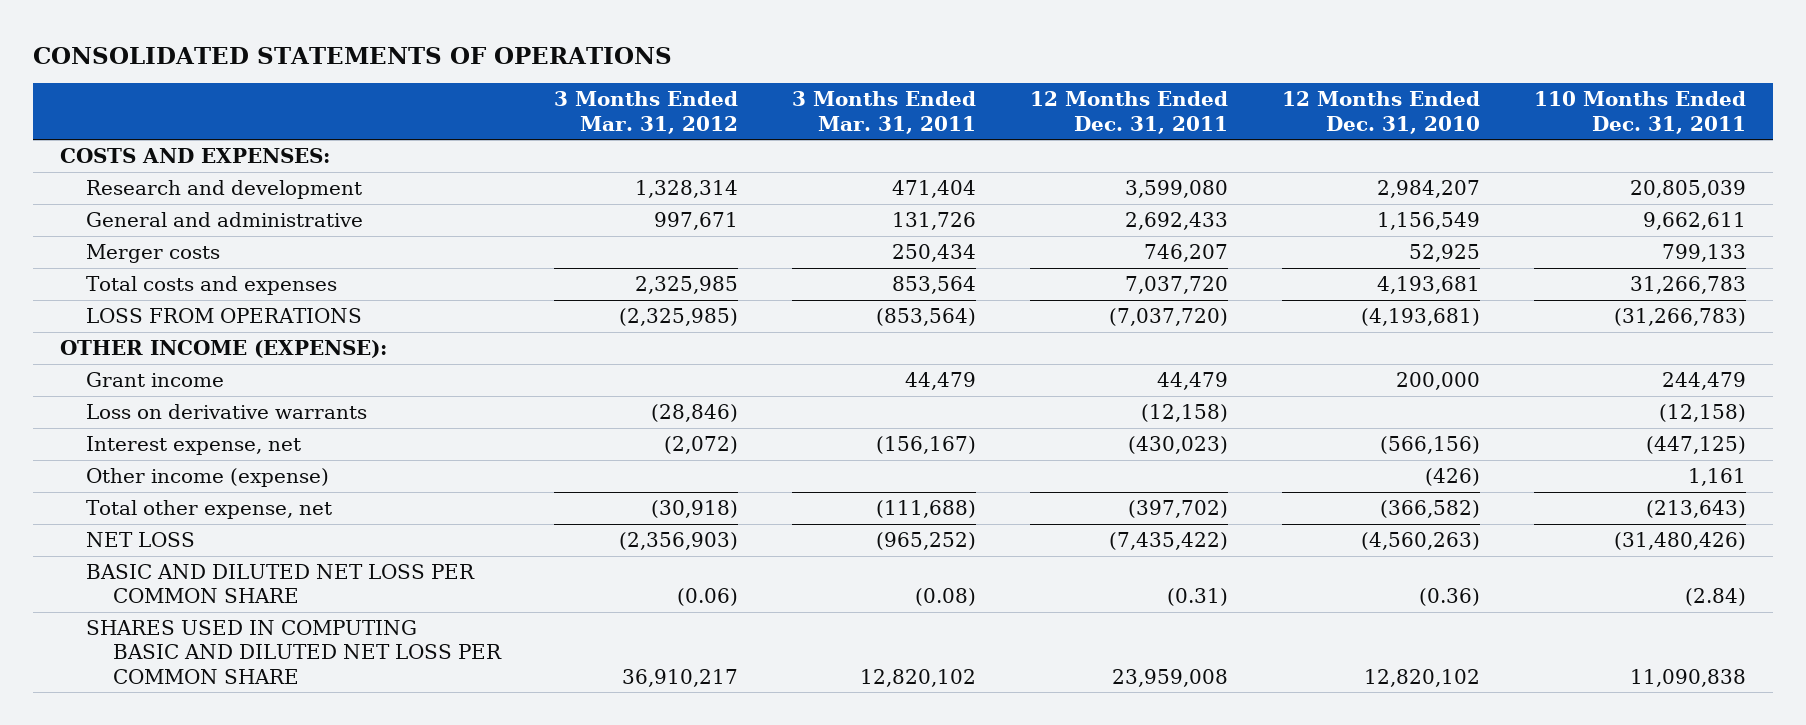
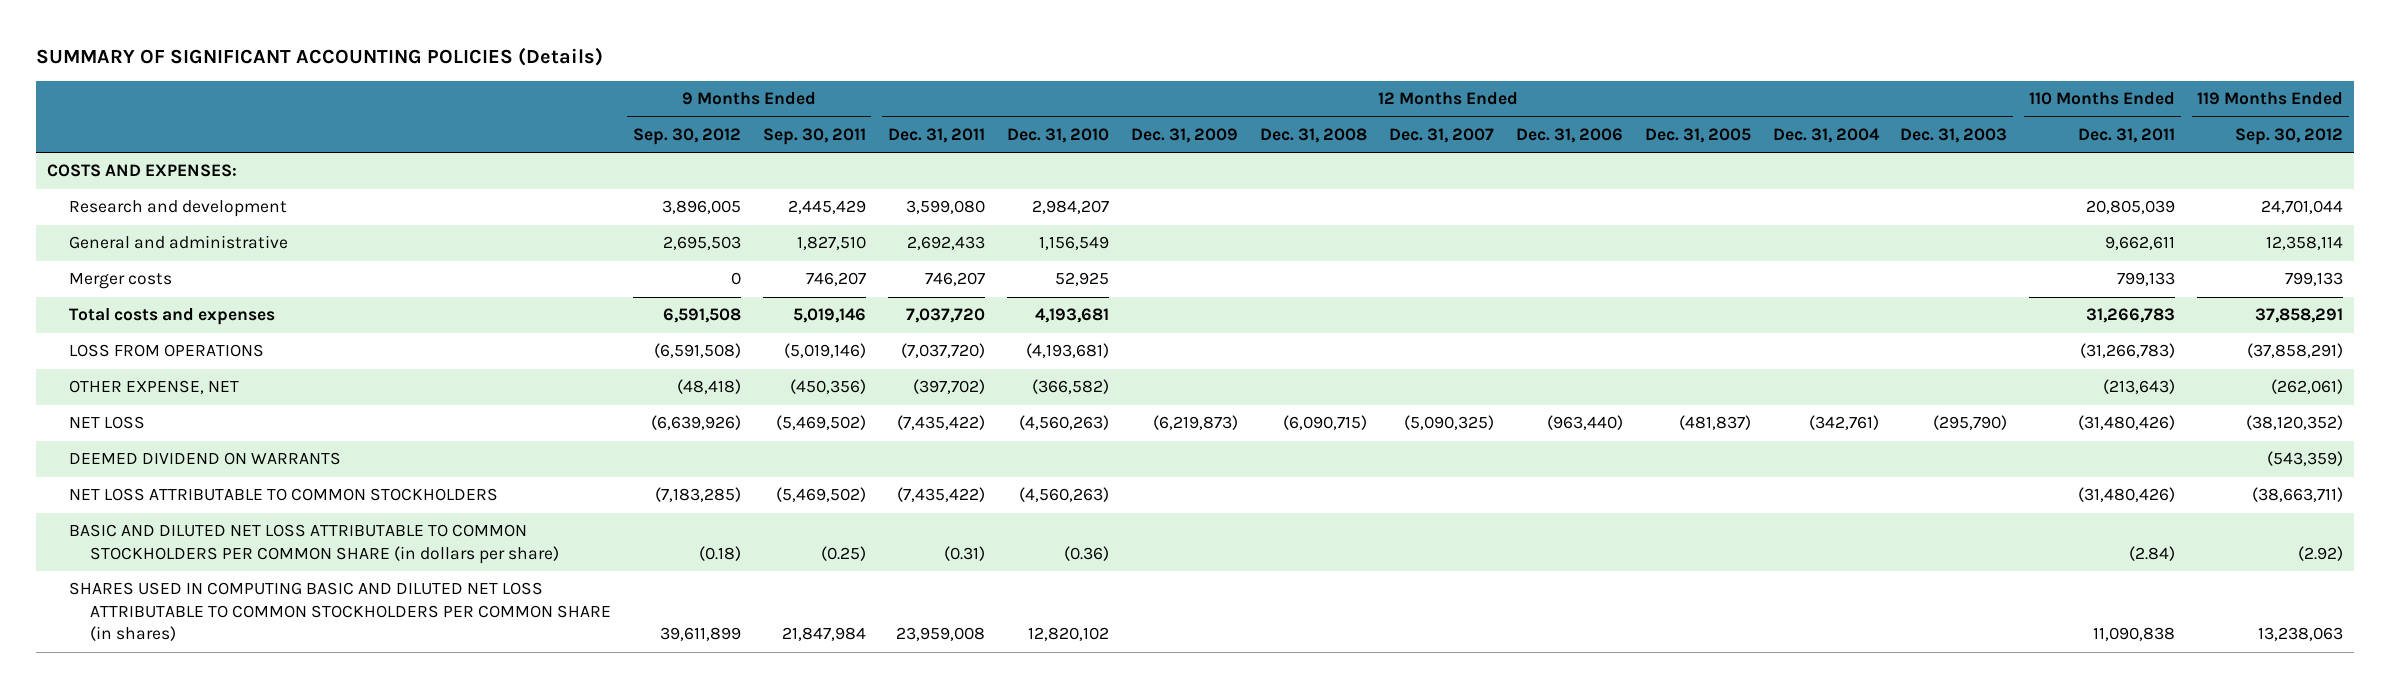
- CONSOLIDATED STATEMENTS OF OPERATIONS
+ SUMMARY OF SIGNIFICANT ACCOUNTING POLICIES (Details)
- | 3 Months Ended Mar. 31, 2012 | 3 Months Ended Mar. 31, 2011 | 12 Months Ended Dec. 31, 2011 | 12 Months Ended Dec. 31, 2010 | 110 Months Ended Dec. 31, 2011
+ | 9 Months Ended Sep. 30, 2012 | 9 Months Ended Sep. 30, 2011 | 12 Months Ended Dec. 31, 2011 | 12 Months Ended Dec. 31, 2010 | 12 Months Ended Dec. 31, 2009 | 12 Months Ended Dec. 31, 2008 | 12 Months Ended Dec. 31, 2007 | 12 Months Ended Dec. 31, 2006 | 12 Months Ended Dec. 31, 2005 | 12 Months Ended Dec. 31, 2004 | 12 Months Ended Dec. 31, 2003 | 110 Months Ended Dec. 31, 2011 | 119 Months Ended Sep. 30, 2012
- OTHER INCOME (EXPENSE):
- Grant income | | 44,479 | 44,479 | 200,000 | 244,479
- Loss on derivative warrants | (28,846) | | (12,158) | | (12,158)
- Interest expense, net | (2,072) | (156,167) | (430,023) | (566,156) | (447,125)
- Other income (expense) | | | | (426) | 1,161
- Total other expense, net | (30,918) | (111,688) | (397,702) | (366,582) | (213,643)
+ OTHER EXPENSE, NET | (48,418) | (450,356) | (397,702) | (366,582) | | | | | | | | (213,643) | (262,061)
- BASIC AND DILUTED NET LOSS PER COMMON SHARE | (0.06) | (0.08) | (0.31) | (0.36) | (2.84)
- SHARES USED IN COMPUTING BASIC AND DILUTED NET LOSS PER COMMON SHARE | 36,910,217 | 12,820,102 | 23,959,008 | 12,820,102 | 11,090,838
+ DEEMED DIVIDEND ON WARRANTS | | | | | | | | | | | | | (543,359)
+ NET LOSS ATTRIBUTABLE TO COMMON STOCKHOLDERS | (7,183,285) | (5,469,502) | (7,435,422) | (4,560,263) | | | | | | | | (31,480,426) | (38,663,711)
+ BASIC AND DILUTED NET LOSS ATTRIBUTABLE TO COMMON STOCKHOLDERS PER COMMON SHARE (in dollars per share) | (0.18) | (0.25) | (0.31) | (0.36) | | | | | | | | (2.84) | (2.92)
+ SHARES USED IN COMPUTING BASIC AND DILUTED NET LOSS ATTRIBUTABLE TO COMMON STOCKHOLDERS PER COMMON SHARE (in shares) | 39,611,899 | 21,847,984 | 23,959,008 | 12,820,102 | | | | | | | | 11,090,838 | 13,238,063

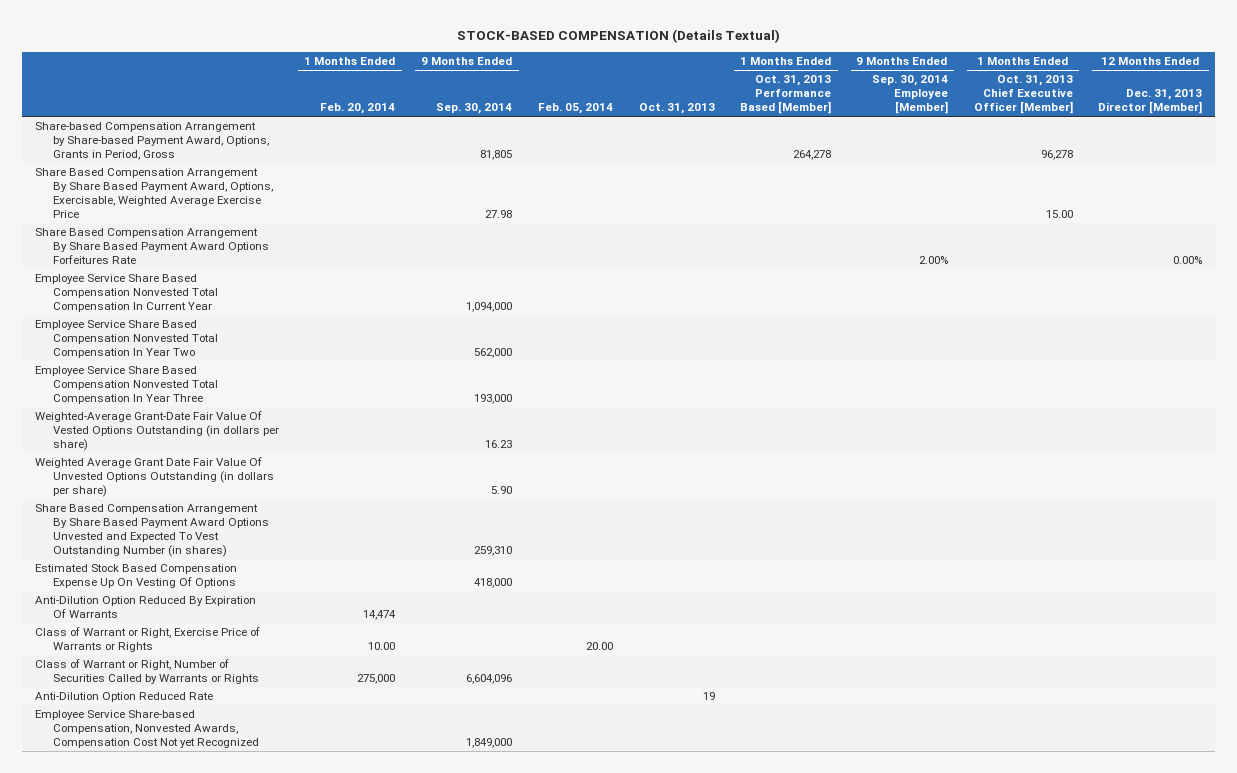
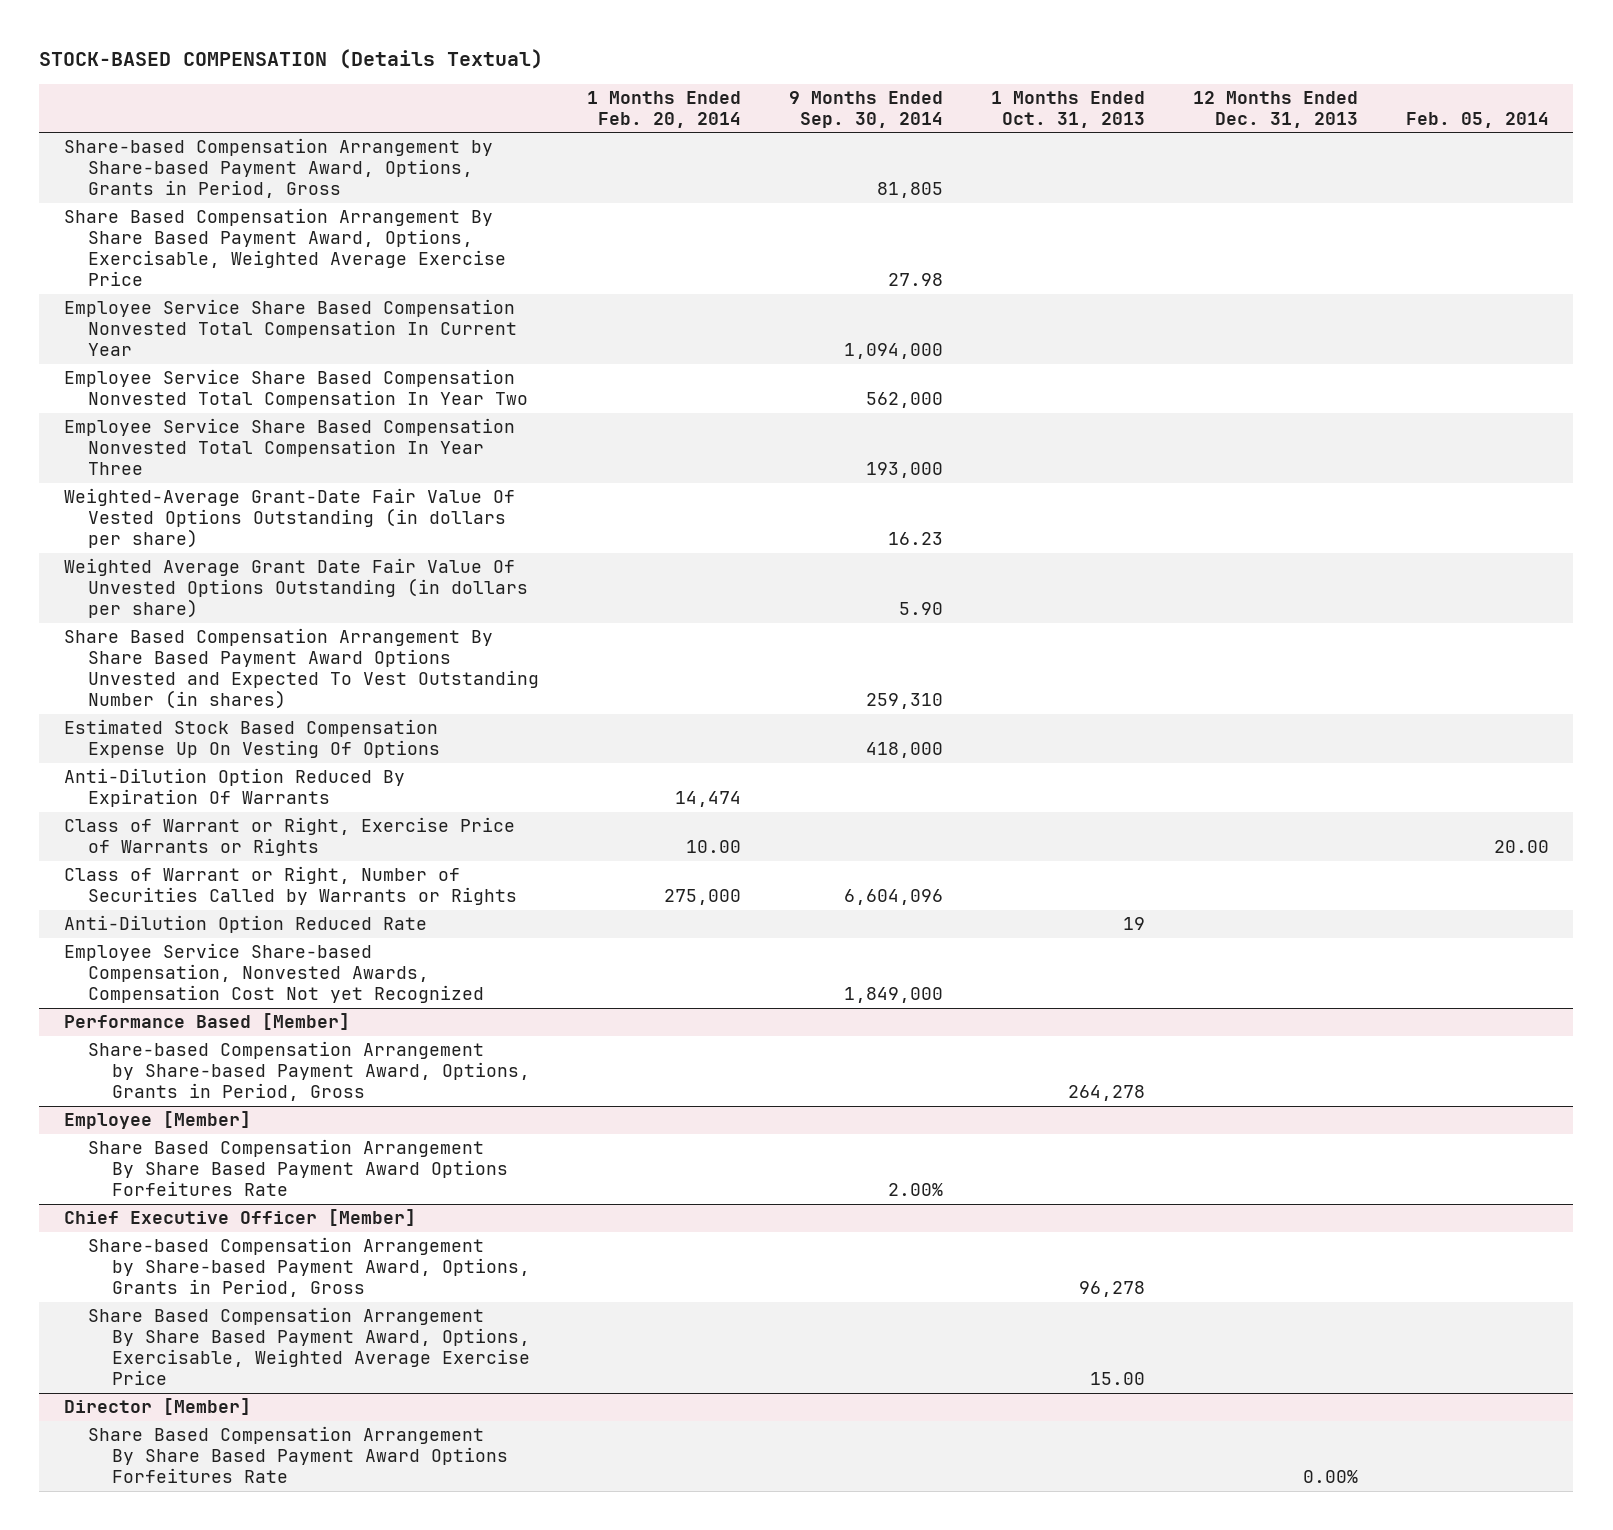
- | 1 Months Ended Feb. 20, 2014 | 9 Months Ended Sep. 30, 2014 | Feb. 05, 2014 | Oct. 31, 2013 | 1 Months Ended Oct. 31, 2013 Performance Based [Member] | 9 Months Ended Sep. 30, 2014 Employee [Member] | 1 Months Ended Oct. 31, 2013 Chief Executive Officer [Member] | 12 Months Ended Dec. 31, 2013 Director [Member]
+ | 1 Months Ended Feb. 20, 2014 | 9 Months Ended Sep. 30, 2014 | 1 Months Ended Oct. 31, 2013 | 12 Months Ended Dec. 31, 2013 | Feb. 05, 2014
- Share Based Compensation Arrangement By Share Based Payment Award Options Forfeitures Rate | | | | | | 2.00% | | 0.00%
+ Performance Based [Member]
+ Share-based Compensation Arrangement by Share-based Payment Award, Options, Grants in Period, Gross | | | 264,278 | |
+ Employee [Member]
+ Share Based Compensation Arrangement By Share Based Payment Award Options Forfeitures Rate | | 2.00% | | |
+ Chief Executive Officer [Member]
+ Share-based Compensation Arrangement by Share-based Payment Award, Options, Grants in Period, Gross | | | 96,278 | |
+ Share Based Compensation Arrangement By Share Based Payment Award, Options, Exercisable, Weighted Average Exercise Price | | | 15.00 | |
+ Director [Member]
+ Share Based Compensation Arrangement By Share Based Payment Award Options Forfeitures Rate | | | | 0.00% |

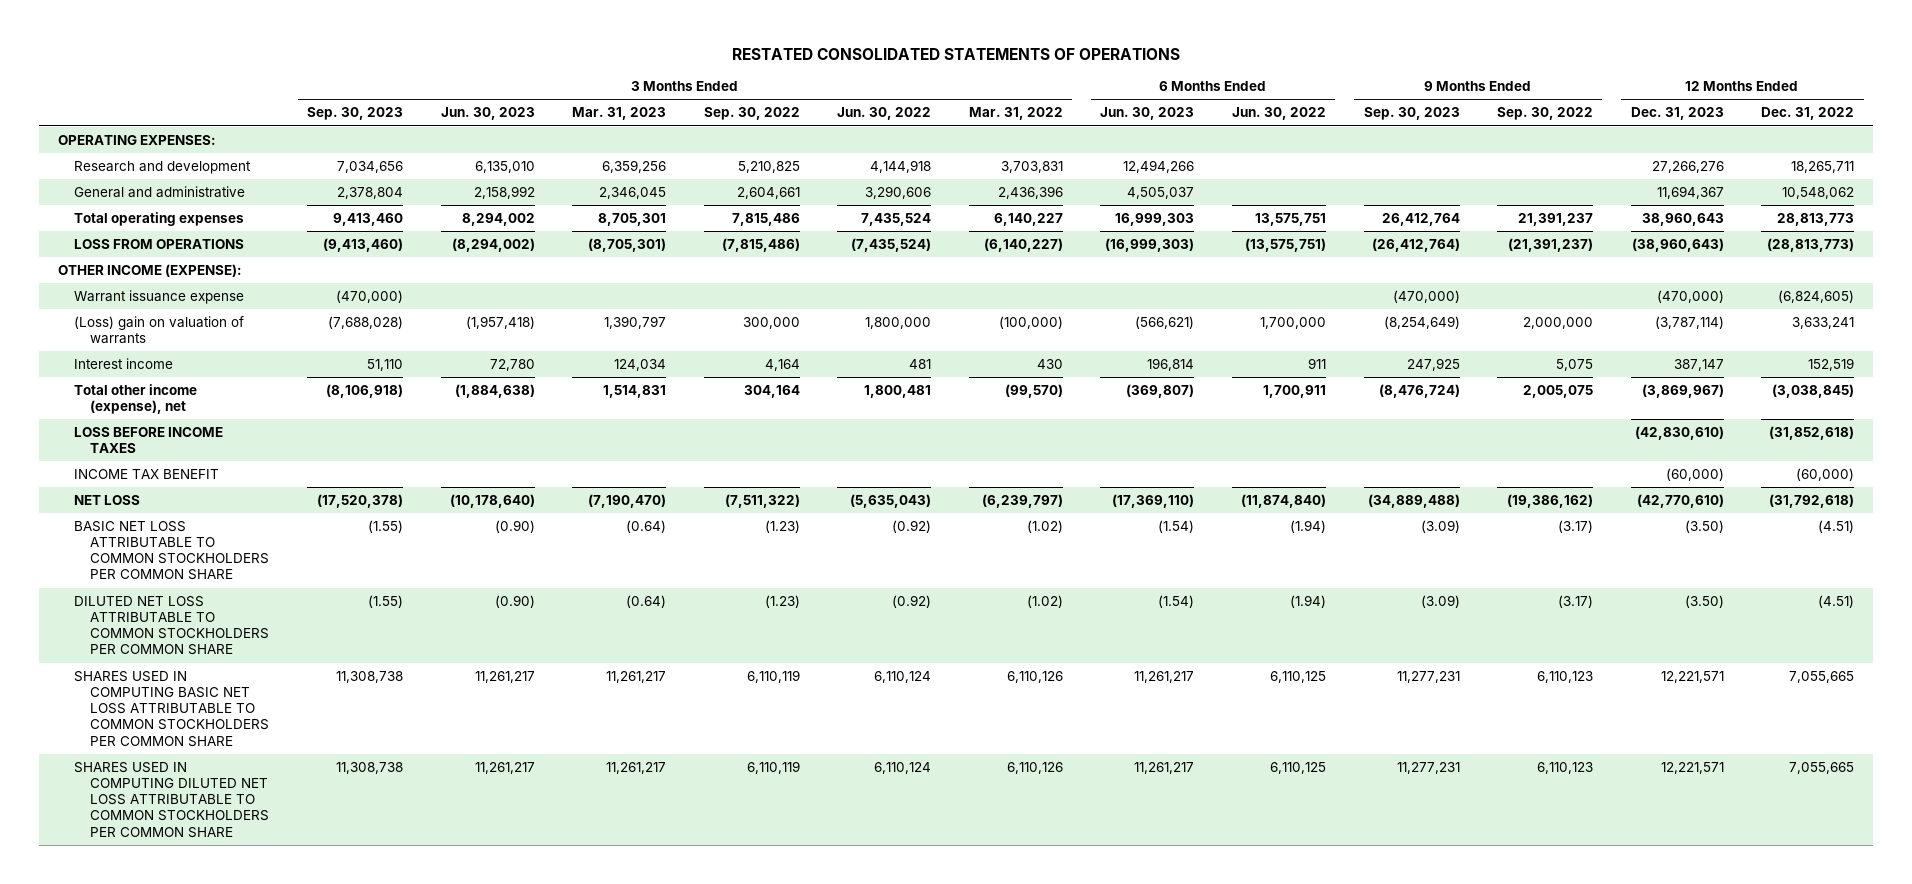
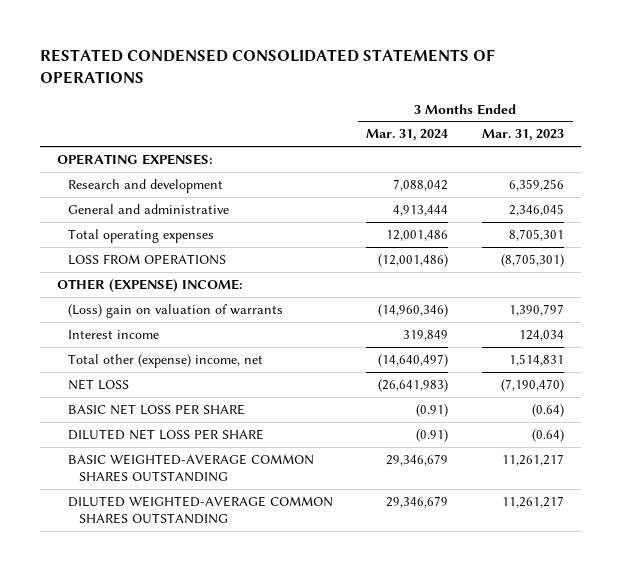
- RESTATED CONSOLIDATED STATEMENTS OF OPERATIONS
+ RESTATED CONDENSED CONSOLIDATED STATEMENTS OF OPERATIONS
- | 3 Months Ended Sep. 30, 2023 | 3 Months Ended Jun. 30, 2023 | 3 Months Ended Mar. 31, 2023 | 3 Months Ended Sep. 30, 2022 | 3 Months Ended Jun. 30, 2022 | 3 Months Ended Mar. 31, 2022 | 6 Months Ended Jun. 30, 2023 | 6 Months Ended Jun. 30, 2022 | 9 Months Ended Sep. 30, 2023 | 9 Months Ended Sep. 30, 2022 | 12 Months Ended Dec. 31, 2023 | 12 Months Ended Dec. 31, 2022
+ | 3 Months Ended Mar. 31, 2024 | 3 Months Ended Mar. 31, 2023
- OTHER INCOME (EXPENSE):
- Warrant issuance expense | (470,000) | | | | | | | | (470,000) | | (470,000) | (6,824,605)
+ OTHER (EXPENSE) INCOME:
- Total other income (expense), net | (8,106,918) | (1,884,638) | 1,514,831 | 304,164 | 1,800,481 | (99,570) | (369,807) | 1,700,911 | (8,476,724) | 2,005,075 | (3,869,967) | (3,038,845)
- LOSS BEFORE INCOME TAXES | | | | | | | | | | | (42,830,610) | (31,852,618)
- INCOME TAX BENEFIT | | | | | | | | | | | (60,000) | (60,000)
+ Total other (expense) income, net | (14,640,497) | 1,514,831
- BASIC NET LOSS ATTRIBUTABLE TO COMMON STOCKHOLDERS PER COMMON SHARE | (1.55) | (0.90) | (0.64) | (1.23) | (0.92) | (1.02) | (1.54) | (1.94) | (3.09) | (3.17) | (3.50) | (4.51)
- DILUTED NET LOSS ATTRIBUTABLE TO COMMON STOCKHOLDERS PER COMMON SHARE | (1.55) | (0.90) | (0.64) | (1.23) | (0.92) | (1.02) | (1.54) | (1.94) | (3.09) | (3.17) | (3.50) | (4.51)
- SHARES USED IN COMPUTING BASIC NET LOSS ATTRIBUTABLE TO COMMON STOCKHOLDERS PER COMMON SHARE | 11,308,738 | 11,261,217 | 11,261,217 | 6,110,119 | 6,110,124 | 6,110,126 | 11,261,217 | 6,110,125 | 11,277,231 | 6,110,123 | 12,221,571 | 7,055,665
- SHARES USED IN COMPUTING DILUTED NET LOSS ATTRIBUTABLE TO COMMON STOCKHOLDERS PER COMMON SHARE | 11,308,738 | 11,261,217 | 11,261,217 | 6,110,119 | 6,110,124 | 6,110,126 | 11,261,217 | 6,110,125 | 11,277,231 | 6,110,123 | 12,221,571 | 7,055,665
+ BASIC NET LOSS PER SHARE | (0.91) | (0.64)
+ DILUTED NET LOSS PER SHARE | (0.91) | (0.64)
+ BASIC WEIGHTED-AVERAGE COMMON SHARES OUTSTANDING | 29,346,679 | 11,261,217
+ DILUTED WEIGHTED-AVERAGE COMMON SHARES OUTSTANDING | 29,346,679 | 11,261,217

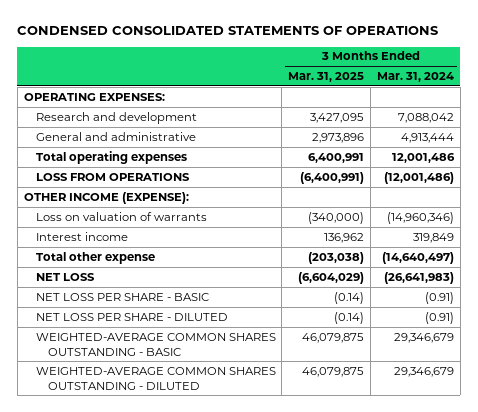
- RESTATED CONDENSED CONSOLIDATED STATEMENTS OF OPERATIONS
+ CONDENSED CONSOLIDATED STATEMENTS OF OPERATIONS
- | 3 Months Ended Mar. 31, 2024 | 3 Months Ended Mar. 31, 2023
+ | 3 Months Ended Mar. 31, 2025 | 3 Months Ended Mar. 31, 2024
- OTHER (EXPENSE) INCOME:
- (Loss) gain on valuation of warrants | (14,960,346) | 1,390,797
+ OTHER INCOME (EXPENSE):
+ Loss on valuation of warrants | (340,000) | (14,960,346)
- Total other (expense) income, net | (14,640,497) | 1,514,831
+ Total other expense | (203,038) | (14,640,497)
- BASIC NET LOSS PER SHARE | (0.91) | (0.64)
- DILUTED NET LOSS PER SHARE | (0.91) | (0.64)
- BASIC WEIGHTED-AVERAGE COMMON SHARES OUTSTANDING | 29,346,679 | 11,261,217
- DILUTED WEIGHTED-AVERAGE COMMON SHARES OUTSTANDING | 29,346,679 | 11,261,217
+ NET LOSS PER SHARE - BASIC | (0.14) | (0.91)
+ NET LOSS PER SHARE - DILUTED | (0.14) | (0.91)
+ WEIGHTED-AVERAGE COMMON SHARES OUTSTANDING - BASIC | 46,079,875 | 29,346,679
+ WEIGHTED-AVERAGE COMMON SHARES OUTSTANDING - DILUTED | 46,079,875 | 29,346,679

